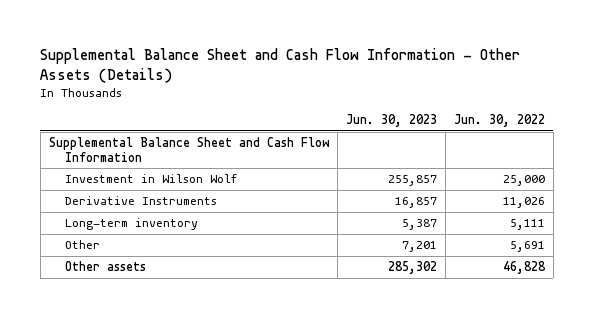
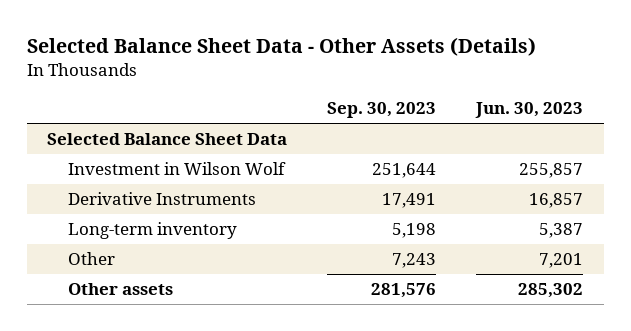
- Supplemental Balance Sheet and Cash Flow Information - Other Assets (Details)
+ Selected Balance Sheet Data - Other Assets (Details)
- | Jun. 30, 2023 | Jun. 30, 2022
+ | Sep. 30, 2023 | Jun. 30, 2023
- Supplemental Balance Sheet and Cash Flow Information
+ Selected Balance Sheet Data

